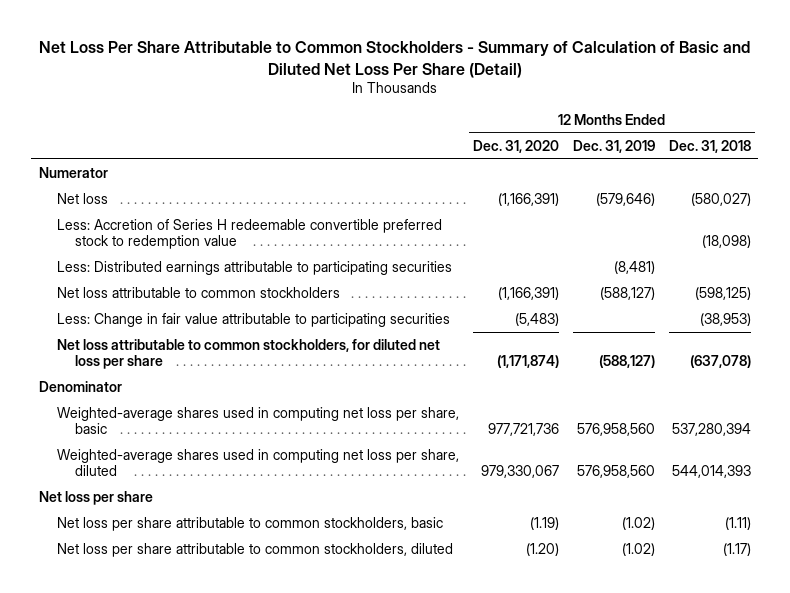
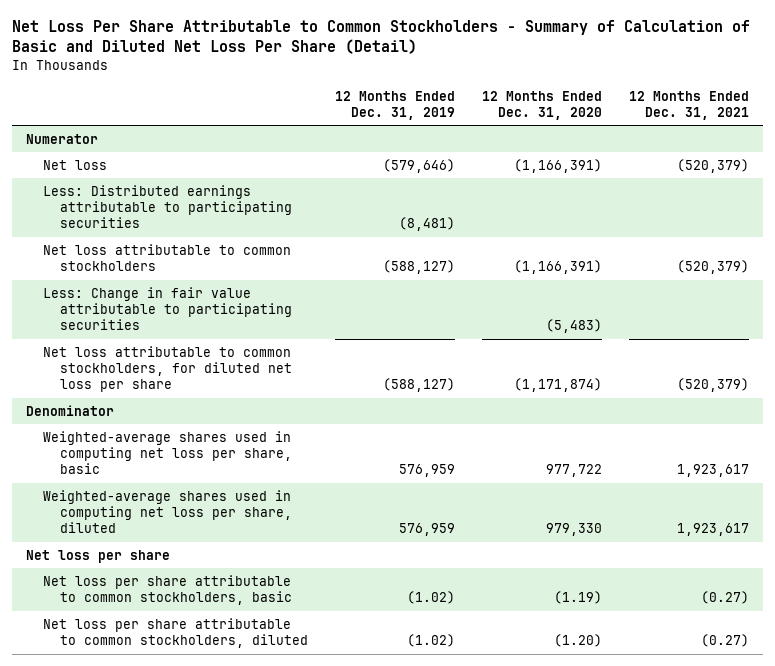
- | 12 Months Ended Dec. 31, 2020 | 12 Months Ended Dec. 31, 2019 | 12 Months Ended Dec. 31, 2018
+ | 12 Months Ended Dec. 31, 2019 | 12 Months Ended Dec. 31, 2020 | 12 Months Ended Dec. 31, 2021
- Less: Accretion of Series H redeemable convertible preferred stock to redemption value | | | (18,098)
- Weighted-average shares used in computing net loss per share, basic | 977,721,736 | 576,958,560 | 537,280,394
- Weighted-average shares used in computing net loss per share, diluted | 979,330,067 | 576,958,560 | 544,014,393
+ Weighted-average shares used in computing net loss per share, basic | 576,959 | 977,722 | 1,923,617
+ Weighted-average shares used in computing net loss per share, diluted | 576,959 | 979,330 | 1,923,617

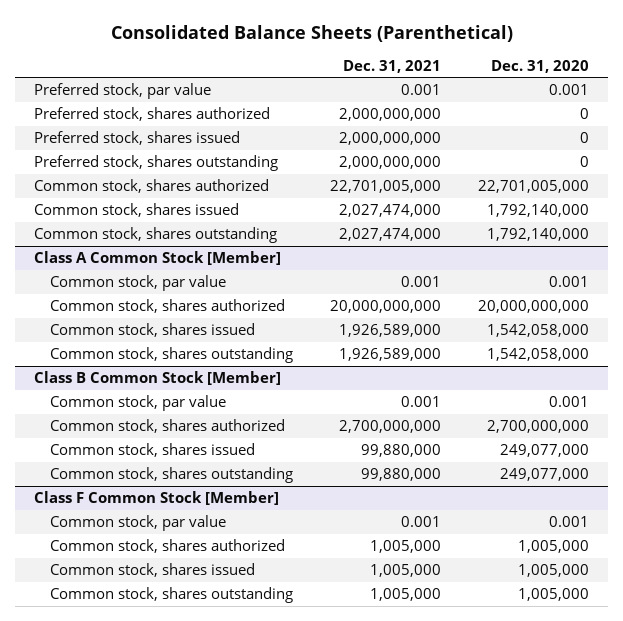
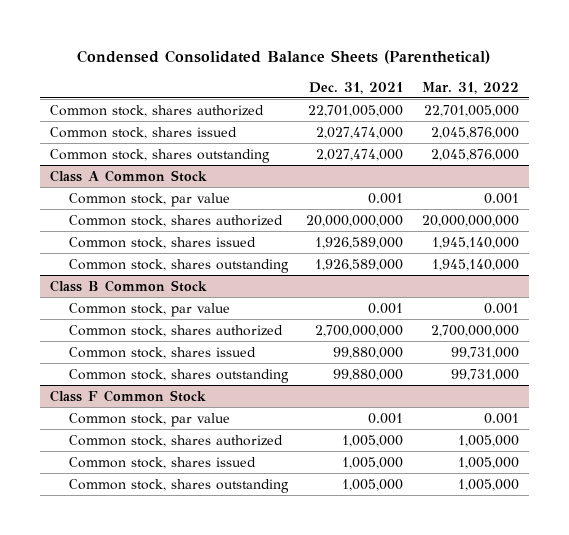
- Consolidated Balance Sheets (Parenthetical)
+ Condensed Consolidated Balance Sheets (Parenthetical)
- | Dec. 31, 2021 | Dec. 31, 2020
+ | Dec. 31, 2021 | Mar. 31, 2022
- Preferred stock, par value | 0.001 | 0.001
- Preferred stock, shares authorized | 2,000,000,000 | 0
- Preferred stock, shares issued | 2,000,000,000 | 0
- Preferred stock, shares outstanding | 2,000,000,000 | 0
- Class A Common Stock [Member]
+ Class A Common Stock
- Class B Common Stock [Member]
+ Class B Common Stock
- Class F Common Stock [Member]
+ Class F Common Stock

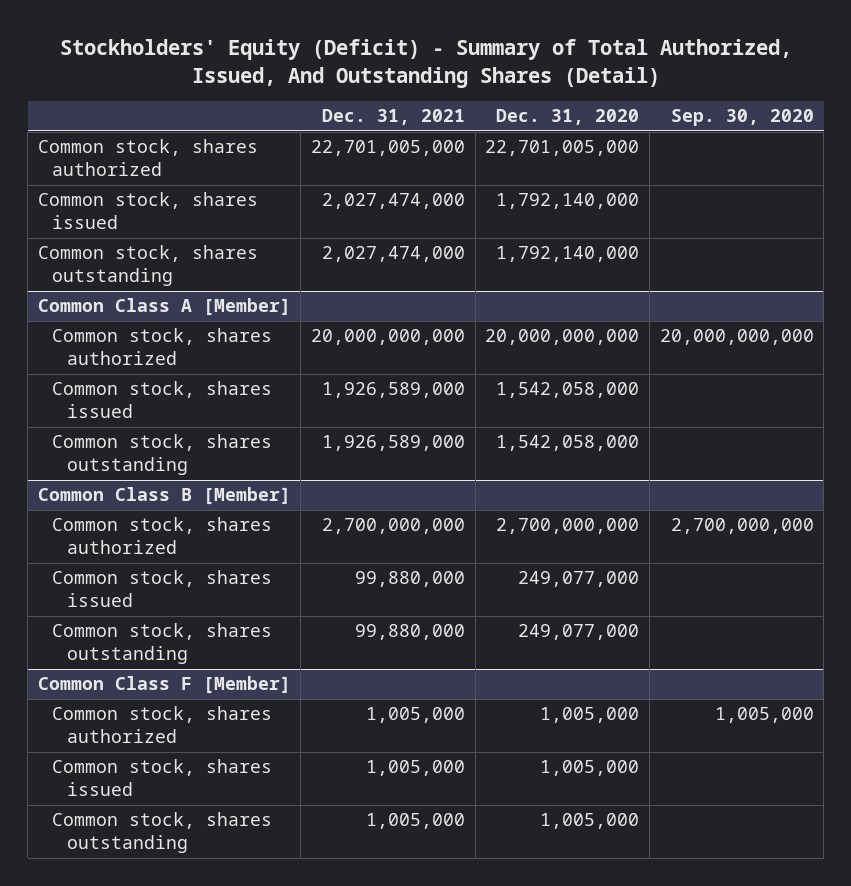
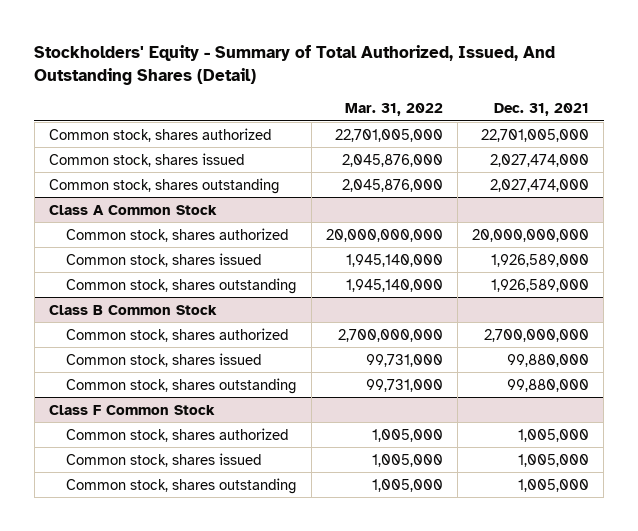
- Stockholders' Equity (Deficit) - Summary of Total Authorized, Issued, And Outstanding Shares (Detail)
+ Stockholders' Equity - Summary of Total Authorized, Issued, And Outstanding Shares (Detail)
- | Dec. 31, 2021 | Dec. 31, 2020 | Sep. 30, 2020
+ | Mar. 31, 2022 | Dec. 31, 2021
- Common Class A [Member]
+ Class A Common Stock
- Common Class B [Member]
+ Class B Common Stock
- Common Class F [Member]
+ Class F Common Stock

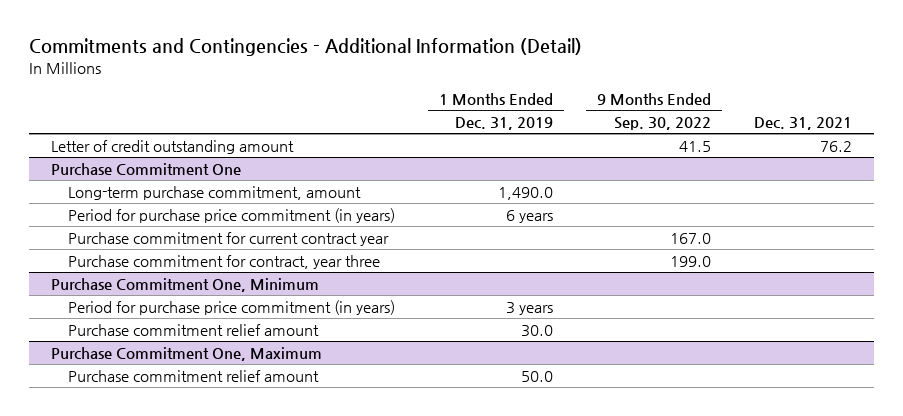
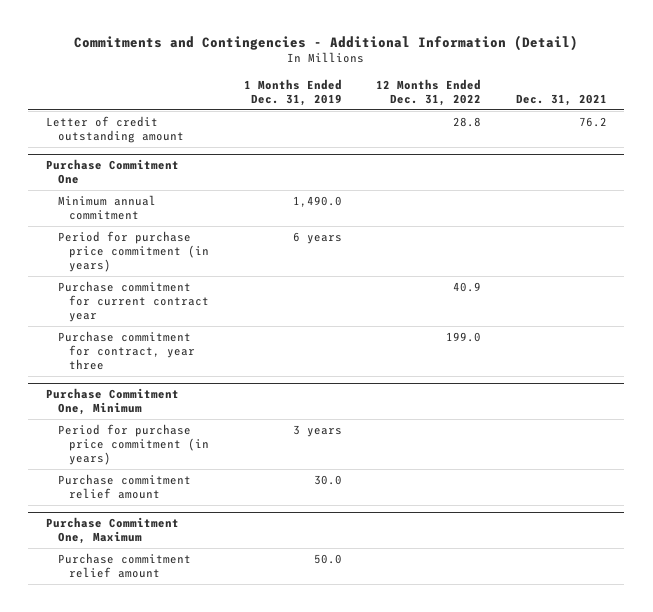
- | 1 Months Ended Dec. 31, 2019 | 9 Months Ended Sep. 30, 2022 | Dec. 31, 2021
+ | 1 Months Ended Dec. 31, 2019 | 12 Months Ended Dec. 31, 2022 | Dec. 31, 2021
@ Purchase Commitment One
- Long-term purchase commitment, amount | 1,490.0 | |
+ Minimum annual commitment | 1,490.0 | |

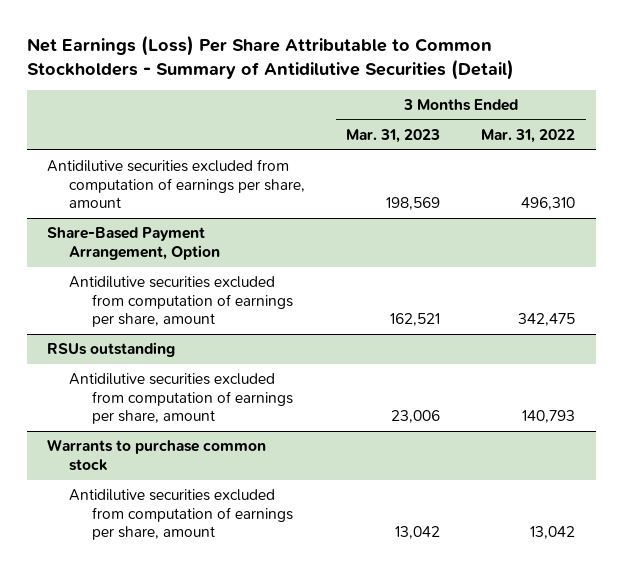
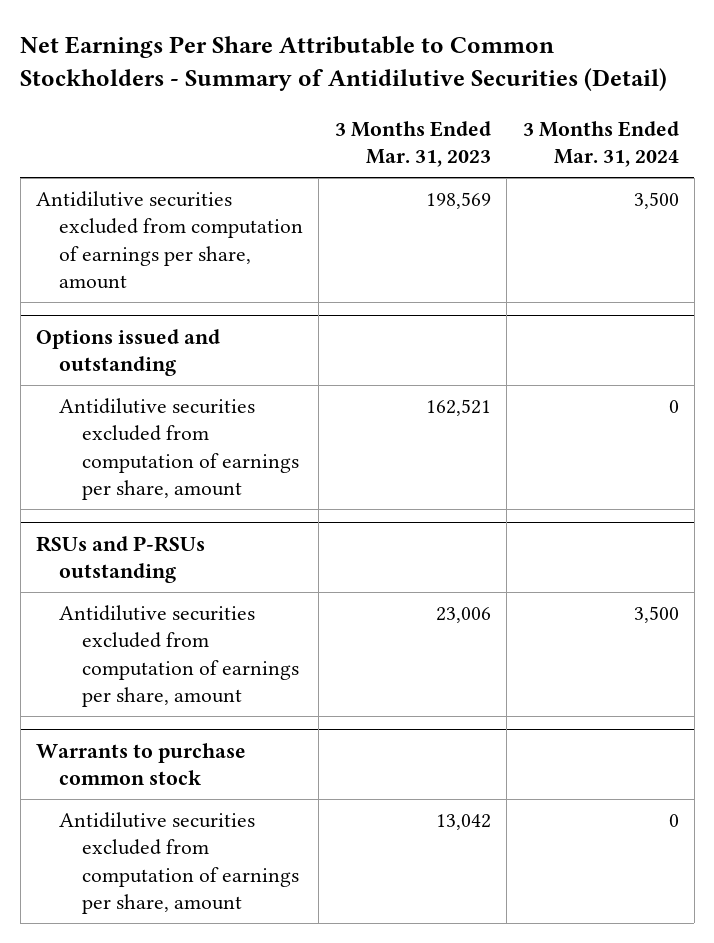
- Net Earnings (Loss) Per Share Attributable to Common Stockholders - Summary of Antidilutive Securities (Detail)
+ Net Earnings Per Share Attributable to Common Stockholders - Summary of Antidilutive Securities (Detail)
- | 3 Months Ended Mar. 31, 2023 | 3 Months Ended Mar. 31, 2022
+ | 3 Months Ended Mar. 31, 2023 | 3 Months Ended Mar. 31, 2024
- Share-Based Payment Arrangement, Option
+ Options issued and outstanding
- RSUs outstanding
+ RSUs and P-RSUs outstanding

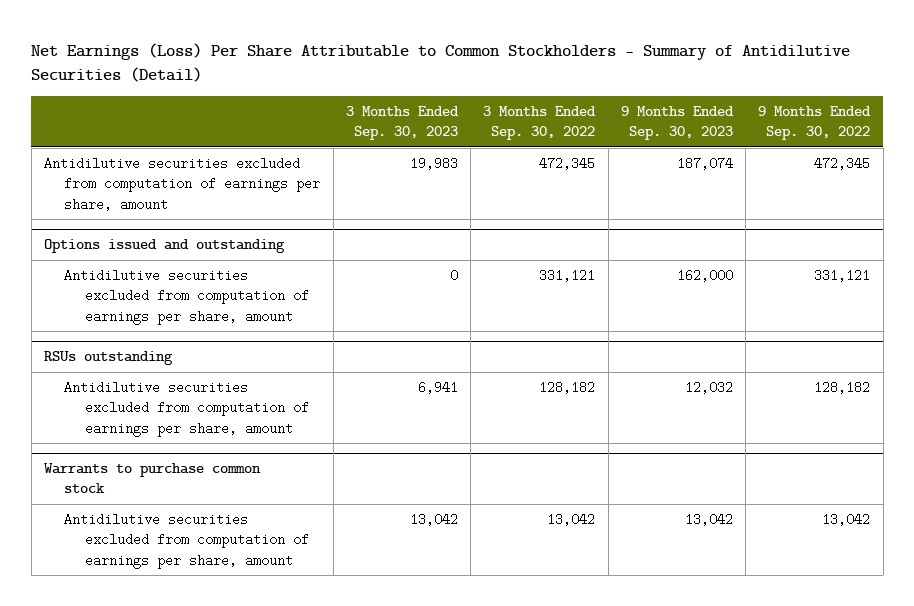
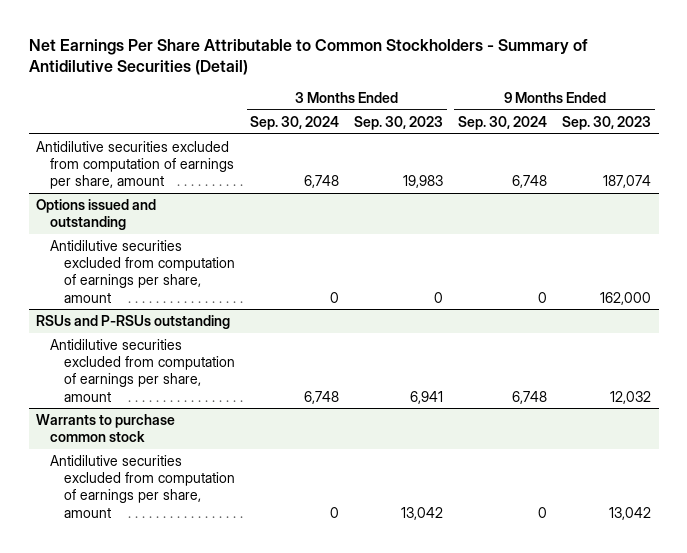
- Net Earnings (Loss) Per Share Attributable to Common Stockholders - Summary of Antidilutive Securities (Detail)
+ Net Earnings Per Share Attributable to Common Stockholders - Summary of Antidilutive Securities (Detail)
- | 3 Months Ended Sep. 30, 2023 | 3 Months Ended Sep. 30, 2022 | 9 Months Ended Sep. 30, 2023 | 9 Months Ended Sep. 30, 2022
+ | 3 Months Ended Sep. 30, 2024 | 3 Months Ended Sep. 30, 2023 | 9 Months Ended Sep. 30, 2024 | 9 Months Ended Sep. 30, 2023
- RSUs outstanding
+ RSUs and P-RSUs outstanding

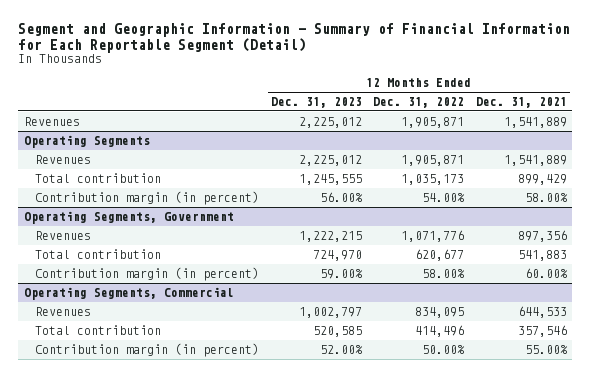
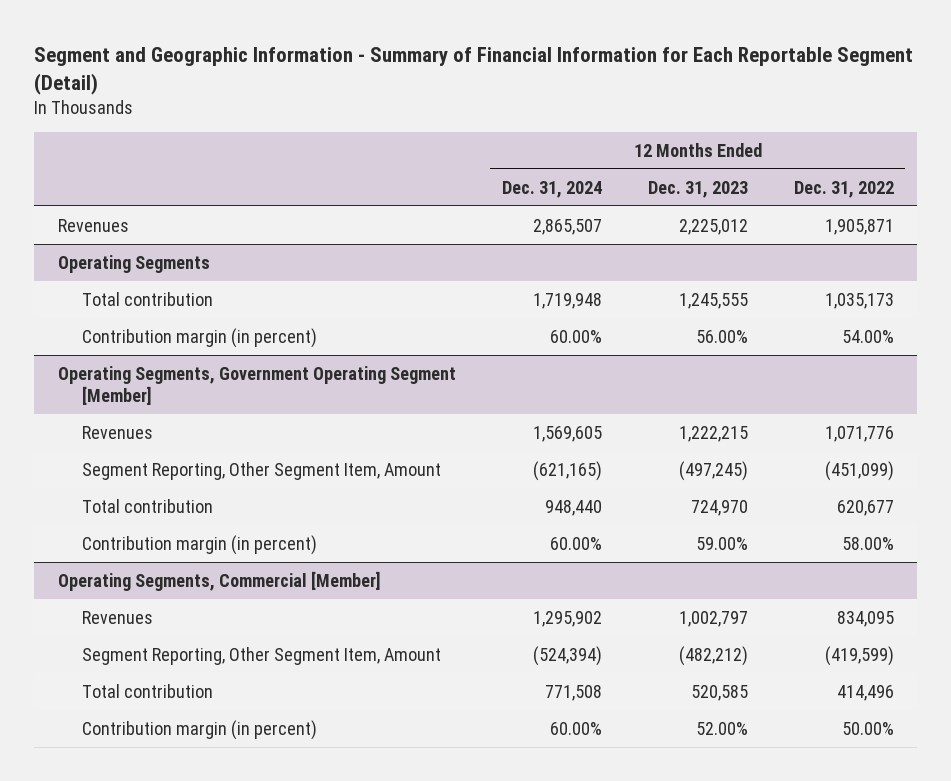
- | 12 Months Ended Dec. 31, 2023 | 12 Months Ended Dec. 31, 2022 | 12 Months Ended Dec. 31, 2021
+ | 12 Months Ended Dec. 31, 2024 | 12 Months Ended Dec. 31, 2023 | 12 Months Ended Dec. 31, 2022
@ Operating Segments
- Revenues | 2,225,012 | 1,905,871 | 1,541,889
- Operating Segments, Government
+ Operating Segments, Government Operating Segment [Member]
+ Segment Reporting, Other Segment Item, Amount | (621,165) | (497,245) | (451,099)
- Operating Segments, Commercial
+ Operating Segments, Commercial [Member]
+ Segment Reporting, Other Segment Item, Amount | (524,394) | (482,212) | (419,599)

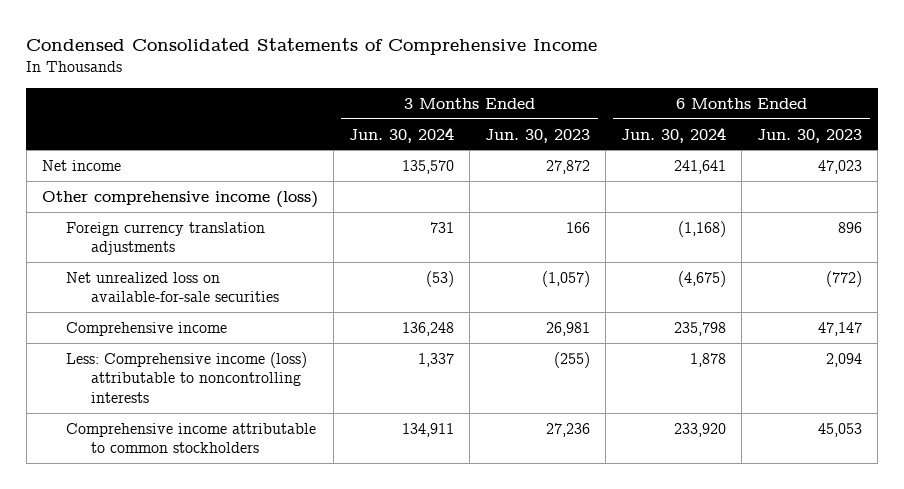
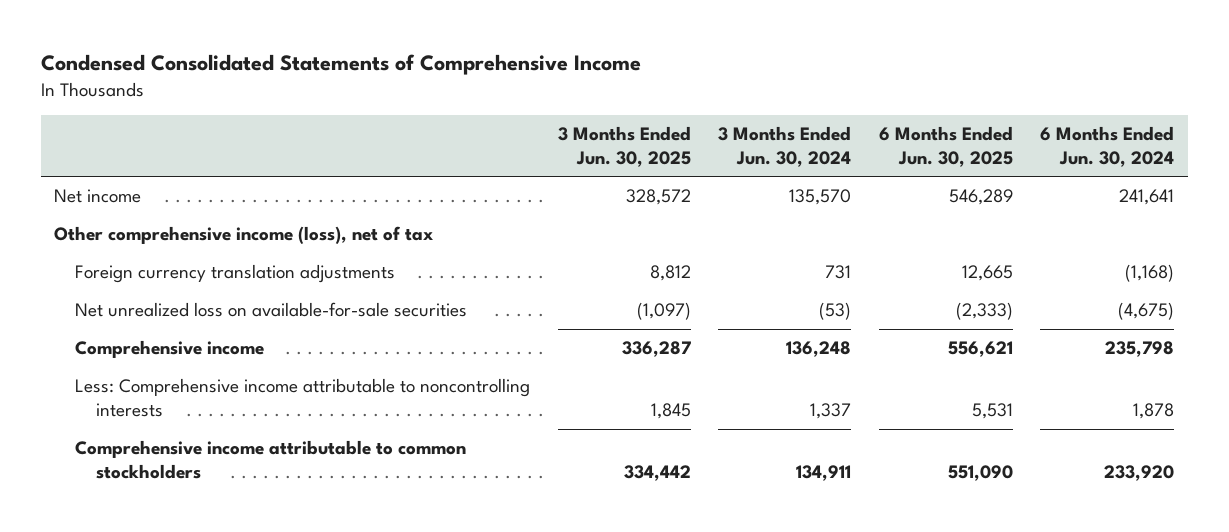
- | 3 Months Ended Jun. 30, 2024 | 3 Months Ended Jun. 30, 2023 | 6 Months Ended Jun. 30, 2024 | 6 Months Ended Jun. 30, 2023
+ | 3 Months Ended Jun. 30, 2025 | 3 Months Ended Jun. 30, 2024 | 6 Months Ended Jun. 30, 2025 | 6 Months Ended Jun. 30, 2024
- Other comprehensive income (loss)
+ Other comprehensive income (loss), net of tax
- Less: Comprehensive income (loss) attributable to noncontrolling interests | 1,337 | (255) | 1,878 | 2,094
+ Less: Comprehensive income attributable to noncontrolling interests | 1,845 | 1,337 | 5,531 | 1,878

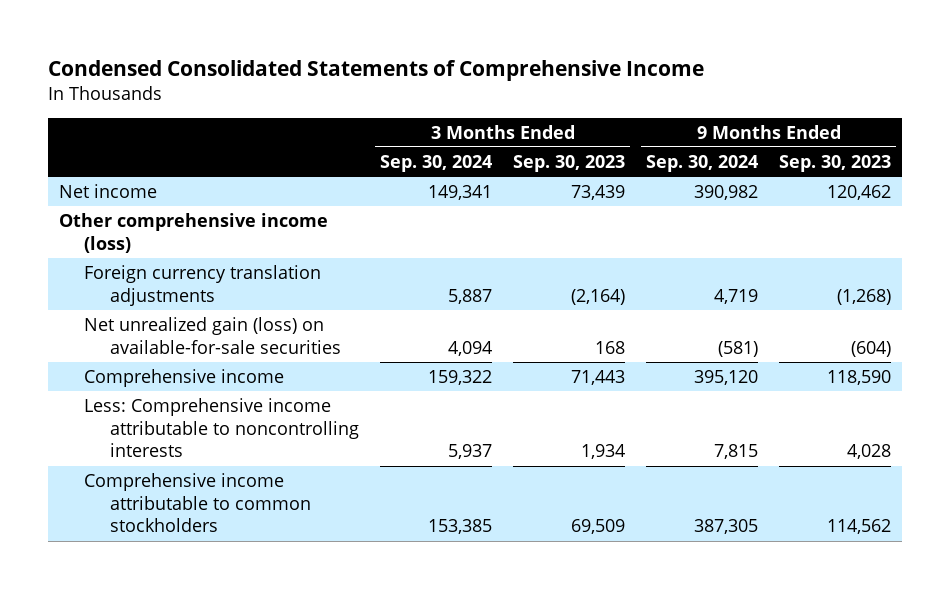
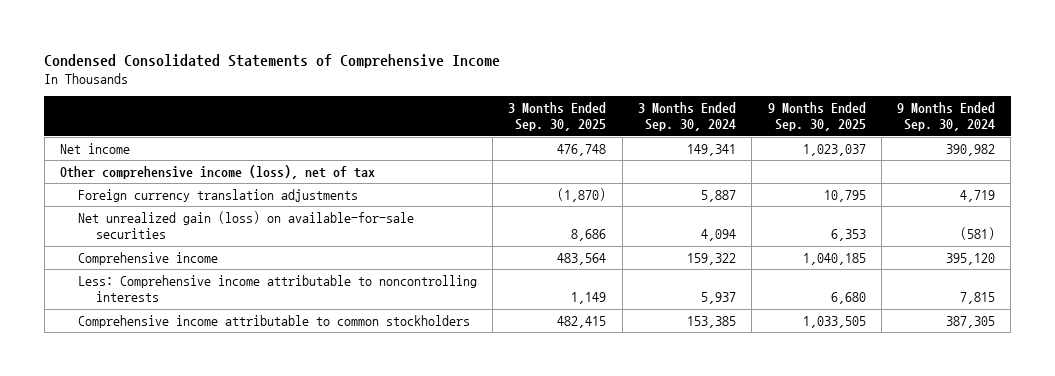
- | 3 Months Ended Sep. 30, 2024 | 3 Months Ended Sep. 30, 2023 | 9 Months Ended Sep. 30, 2024 | 9 Months Ended Sep. 30, 2023
+ | 3 Months Ended Sep. 30, 2025 | 3 Months Ended Sep. 30, 2024 | 9 Months Ended Sep. 30, 2025 | 9 Months Ended Sep. 30, 2024
- Other comprehensive income (loss)
+ Other comprehensive income (loss), net of tax

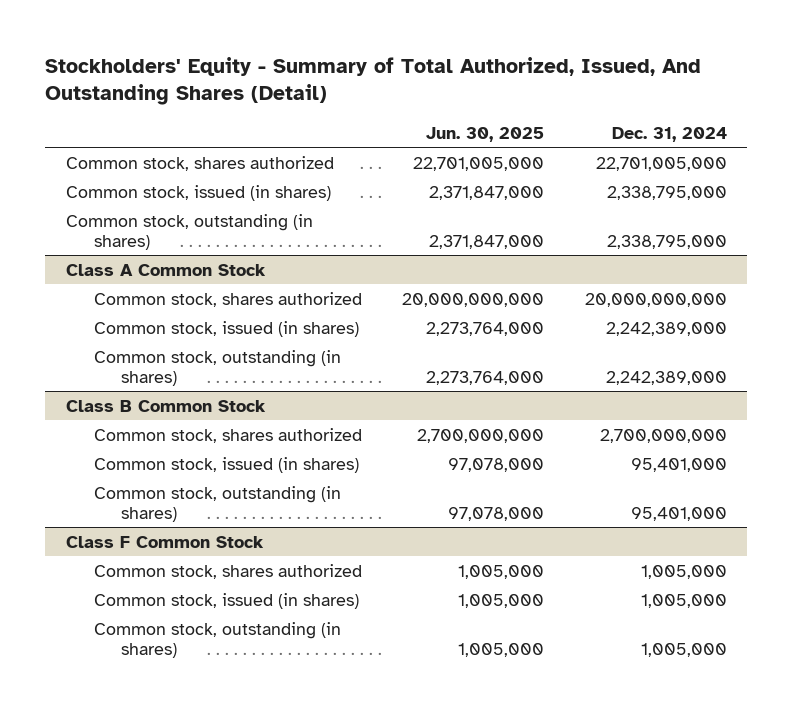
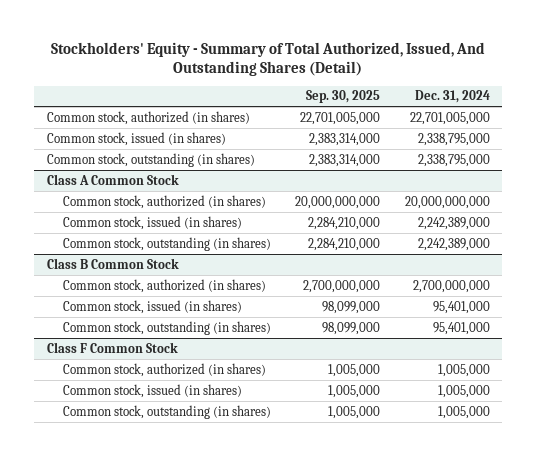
- | Jun. 30, 2025 | Dec. 31, 2024
+ | Sep. 30, 2025 | Dec. 31, 2024
- Common stock, shares authorized | 22,701,005,000 | 22,701,005,000
+ Common stock, authorized (in shares) | 22,701,005,000 | 22,701,005,000
@ Class A Common Stock
- Common stock, shares authorized | 20,000,000,000 | 20,000,000,000
+ Common stock, authorized (in shares) | 20,000,000,000 | 20,000,000,000
@ Class B Common Stock
- Common stock, shares authorized | 2,700,000,000 | 2,700,000,000
+ Common stock, authorized (in shares) | 2,700,000,000 | 2,700,000,000
@ Class F Common Stock
- Common stock, shares authorized | 1,005,000 | 1,005,000
+ Common stock, authorized (in shares) | 1,005,000 | 1,005,000

